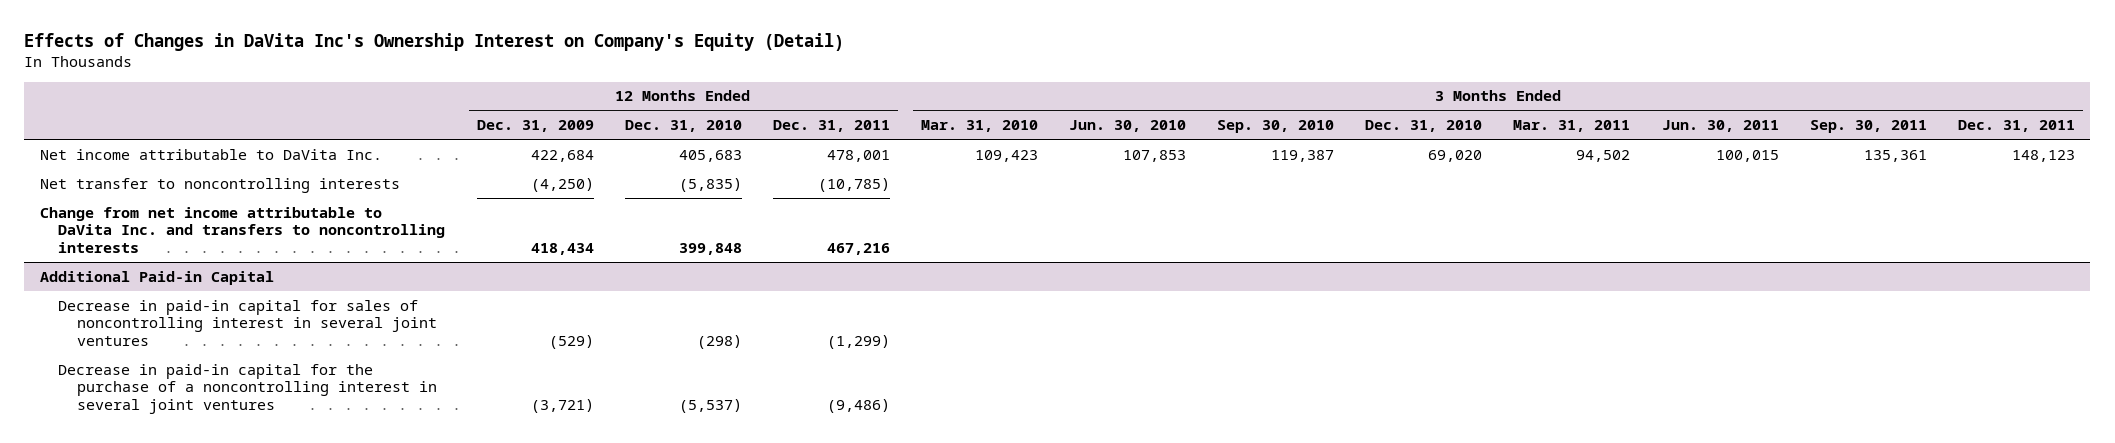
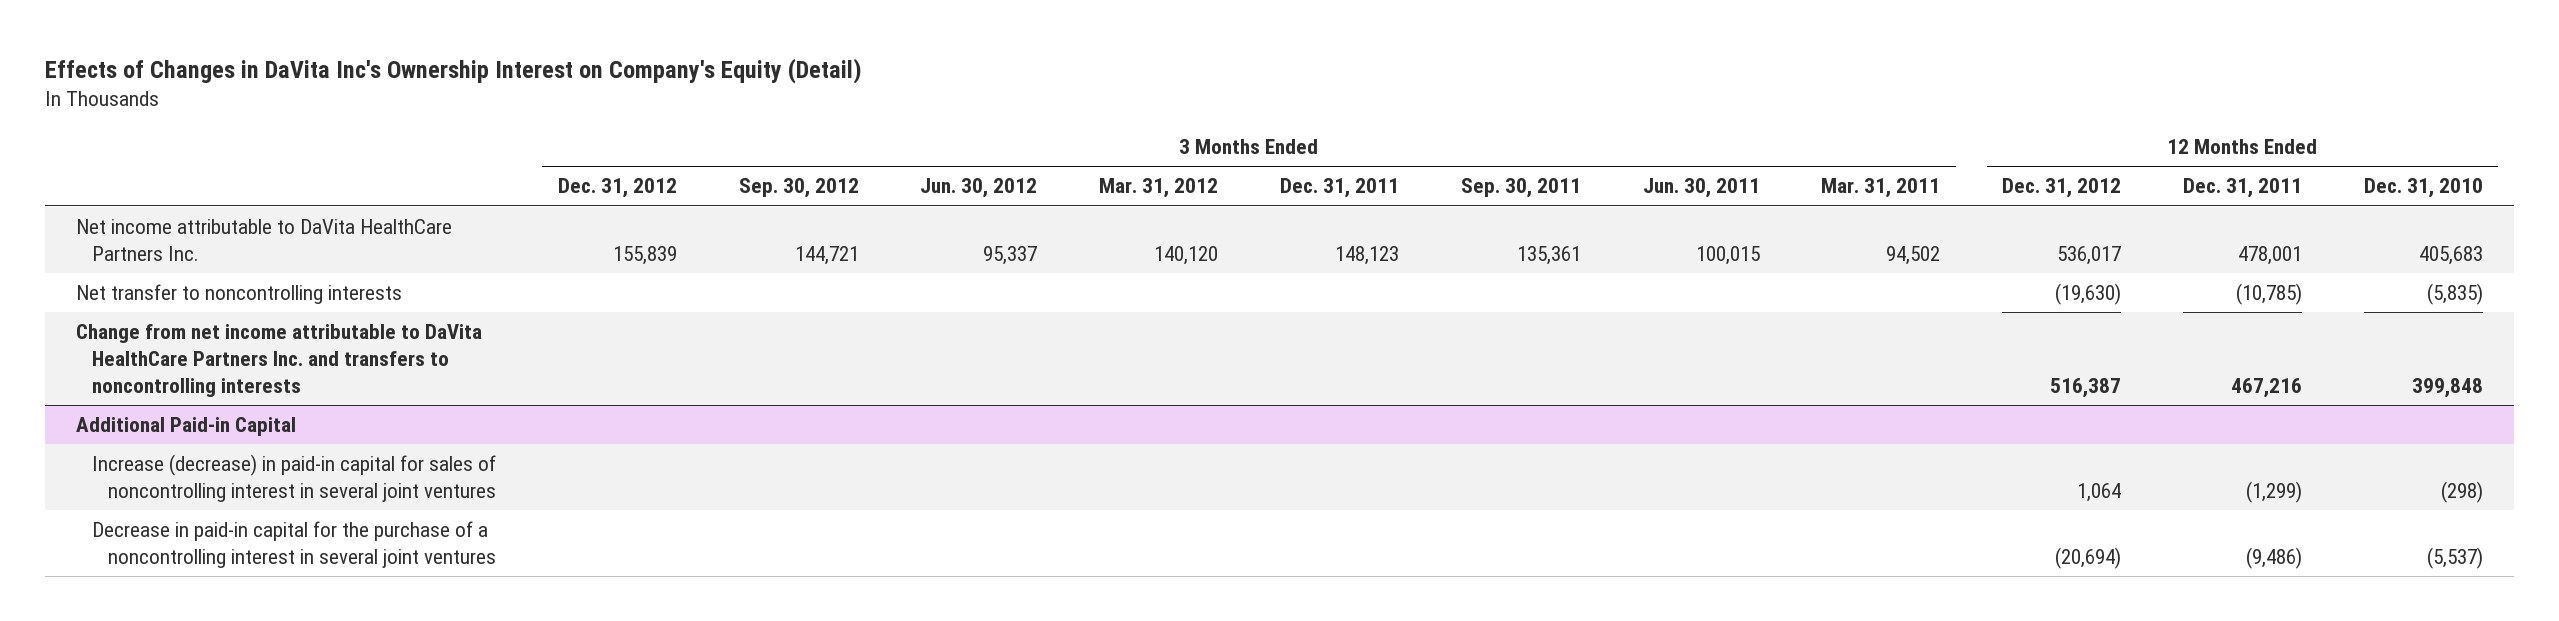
- | 12 Months Ended Dec. 31, 2009 | 12 Months Ended Dec. 31, 2010 | 12 Months Ended Dec. 31, 2011 | 3 Months Ended Mar. 31, 2010 | 3 Months Ended Jun. 30, 2010 | 3 Months Ended Sep. 30, 2010 | 3 Months Ended Dec. 31, 2010 | 3 Months Ended Mar. 31, 2011 | 3 Months Ended Jun. 30, 2011 | 3 Months Ended Sep. 30, 2011 | 3 Months Ended Dec. 31, 2011
+ | 3 Months Ended Dec. 31, 2012 | 3 Months Ended Sep. 30, 2012 | 3 Months Ended Jun. 30, 2012 | 3 Months Ended Mar. 31, 2012 | 3 Months Ended Dec. 31, 2011 | 3 Months Ended Sep. 30, 2011 | 3 Months Ended Jun. 30, 2011 | 3 Months Ended Mar. 31, 2011 | 12 Months Ended Dec. 31, 2012 | 12 Months Ended Dec. 31, 2011 | 12 Months Ended Dec. 31, 2010
- Net income attributable to DaVita Inc. | 422,684 | 405,683 | 478,001 | 109,423 | 107,853 | 119,387 | 69,020 | 94,502 | 100,015 | 135,361 | 148,123
+ Net income attributable to DaVita HealthCare Partners Inc. | 155,839 | 144,721 | 95,337 | 140,120 | 148,123 | 135,361 | 100,015 | 94,502 | 536,017 | 478,001 | 405,683
- Change from net income attributable to DaVita Inc. and transfers to noncontrolling interests | 418,434 | 399,848 | 467,216 | | | | | | | |
+ Change from net income attributable to DaVita HealthCare Partners Inc. and transfers to noncontrolling interests | | | | | | | | | 516,387 | 467,216 | 399,848
@ Additional Paid-in Capital
- Decrease in paid-in capital for sales of noncontrolling interest in several joint ventures | (529) | (298) | (1,299) | | | | | | | |
+ Increase (decrease) in paid-in capital for sales of noncontrolling interest in several joint ventures | | | | | | | | | 1,064 | (1,299) | (298)

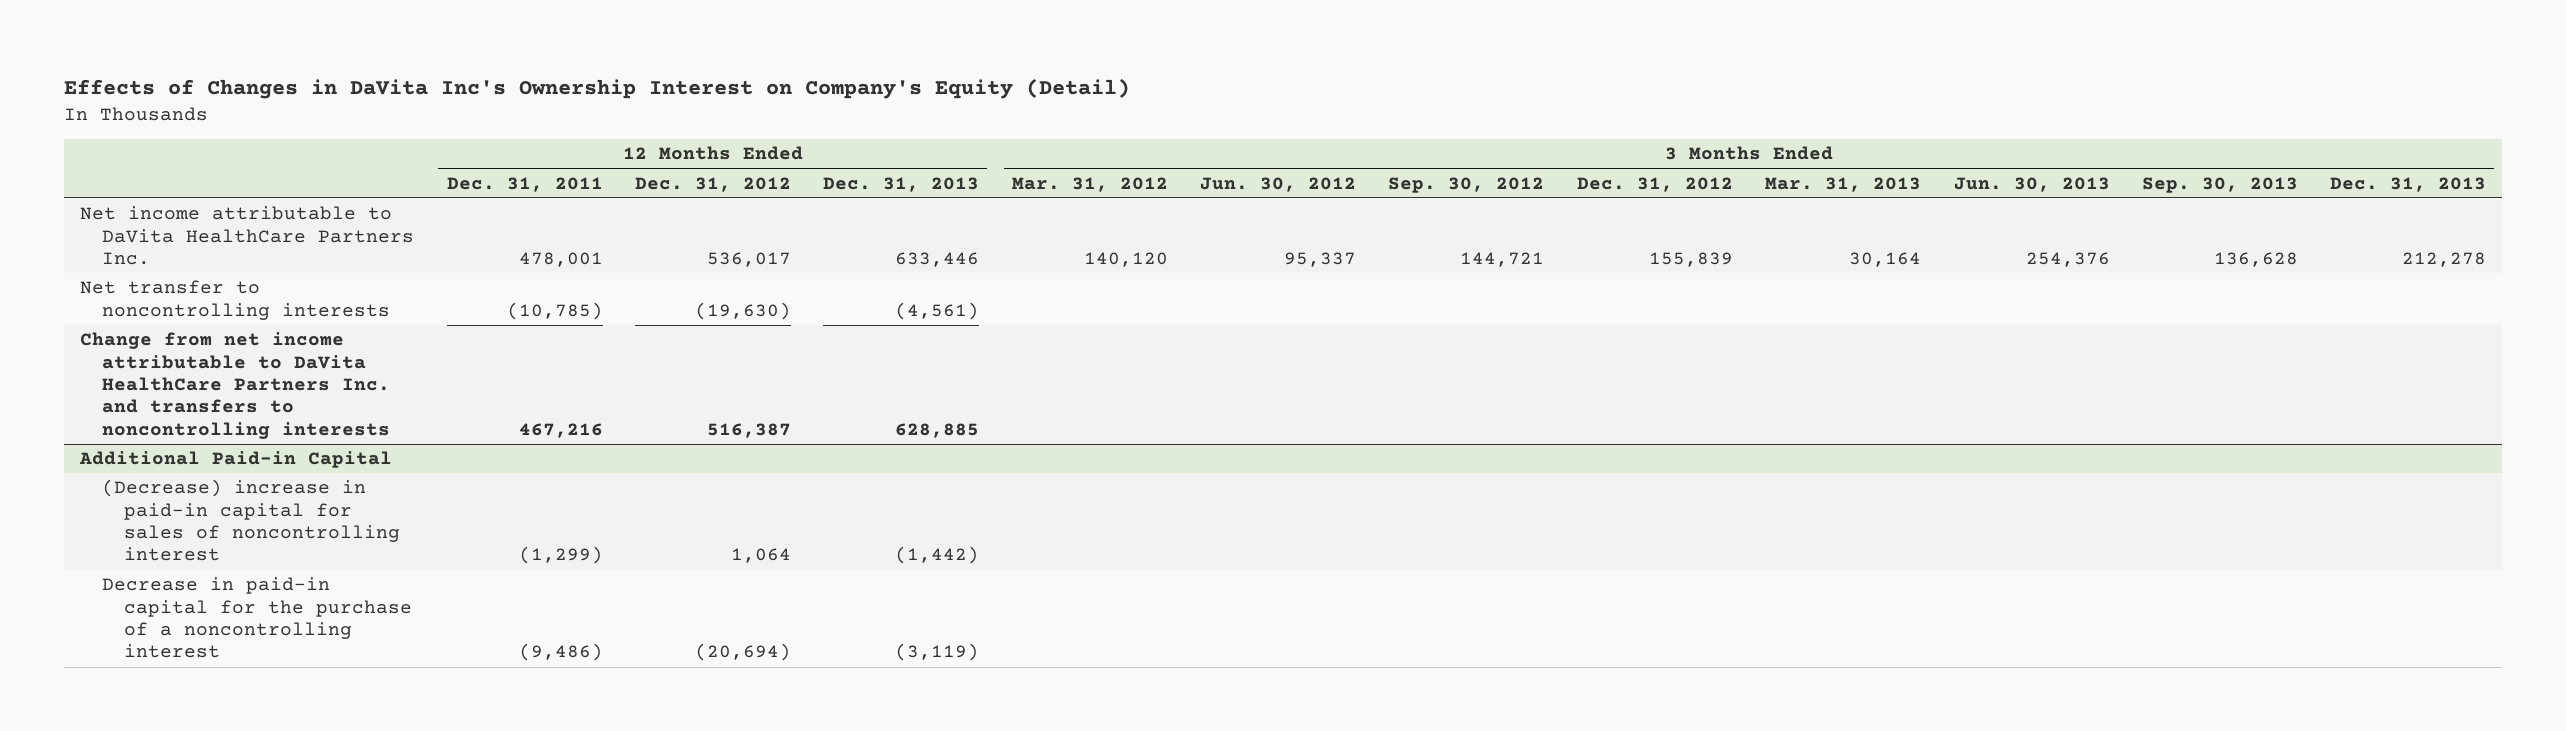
- | 3 Months Ended Dec. 31, 2012 | 3 Months Ended Sep. 30, 2012 | 3 Months Ended Jun. 30, 2012 | 3 Months Ended Mar. 31, 2012 | 3 Months Ended Dec. 31, 2011 | 3 Months Ended Sep. 30, 2011 | 3 Months Ended Jun. 30, 2011 | 3 Months Ended Mar. 31, 2011 | 12 Months Ended Dec. 31, 2012 | 12 Months Ended Dec. 31, 2011 | 12 Months Ended Dec. 31, 2010
+ | 12 Months Ended Dec. 31, 2011 | 12 Months Ended Dec. 31, 2012 | 12 Months Ended Dec. 31, 2013 | 3 Months Ended Mar. 31, 2012 | 3 Months Ended Jun. 30, 2012 | 3 Months Ended Sep. 30, 2012 | 3 Months Ended Dec. 31, 2012 | 3 Months Ended Mar. 31, 2013 | 3 Months Ended Jun. 30, 2013 | 3 Months Ended Sep. 30, 2013 | 3 Months Ended Dec. 31, 2013
@ Additional Paid-in Capital
- Increase (decrease) in paid-in capital for sales of noncontrolling interest in several joint ventures | | | | | | | | | 1,064 | (1,299) | (298)
- Decrease in paid-in capital for the purchase of a noncontrolling interest in several joint ventures | | | | | | | | | (20,694) | (9,486) | (5,537)
+ (Decrease) increase in paid-in capital for sales of noncontrolling interest | (1,299) | 1,064 | (1,442) | | | | | | | |
+ Decrease in paid-in capital for the purchase of a noncontrolling interest | (9,486) | (20,694) | (3,119) | | | | | | | |

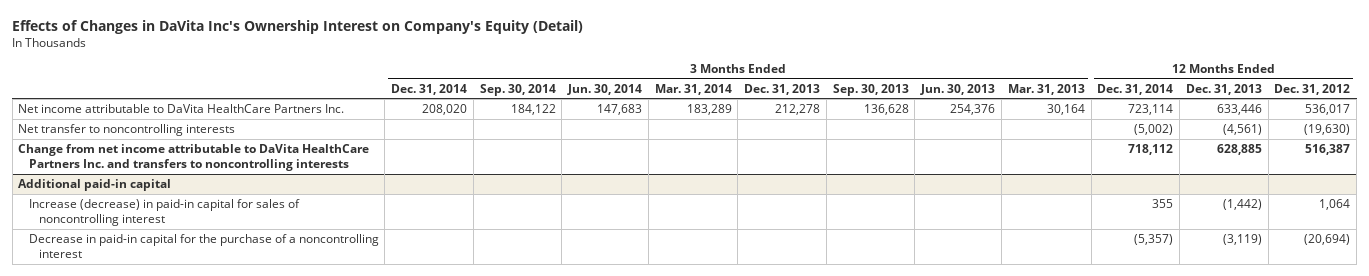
- | 12 Months Ended Dec. 31, 2011 | 12 Months Ended Dec. 31, 2012 | 12 Months Ended Dec. 31, 2013 | 3 Months Ended Mar. 31, 2012 | 3 Months Ended Jun. 30, 2012 | 3 Months Ended Sep. 30, 2012 | 3 Months Ended Dec. 31, 2012 | 3 Months Ended Mar. 31, 2013 | 3 Months Ended Jun. 30, 2013 | 3 Months Ended Sep. 30, 2013 | 3 Months Ended Dec. 31, 2013
+ | 3 Months Ended Dec. 31, 2014 | 3 Months Ended Sep. 30, 2014 | 3 Months Ended Jun. 30, 2014 | 3 Months Ended Mar. 31, 2014 | 3 Months Ended Dec. 31, 2013 | 3 Months Ended Sep. 30, 2013 | 3 Months Ended Jun. 30, 2013 | 3 Months Ended Mar. 31, 2013 | 12 Months Ended Dec. 31, 2014 | 12 Months Ended Dec. 31, 2013 | 12 Months Ended Dec. 31, 2012
- Additional Paid-in Capital
- (Decrease) increase in paid-in capital for sales of noncontrolling interest | (1,299) | 1,064 | (1,442) | | | | | | | |
+ Additional paid-in capital
+ Increase (decrease) in paid-in capital for sales of noncontrolling interest | | | | | | | | | 355 | (1,442) | 1,064

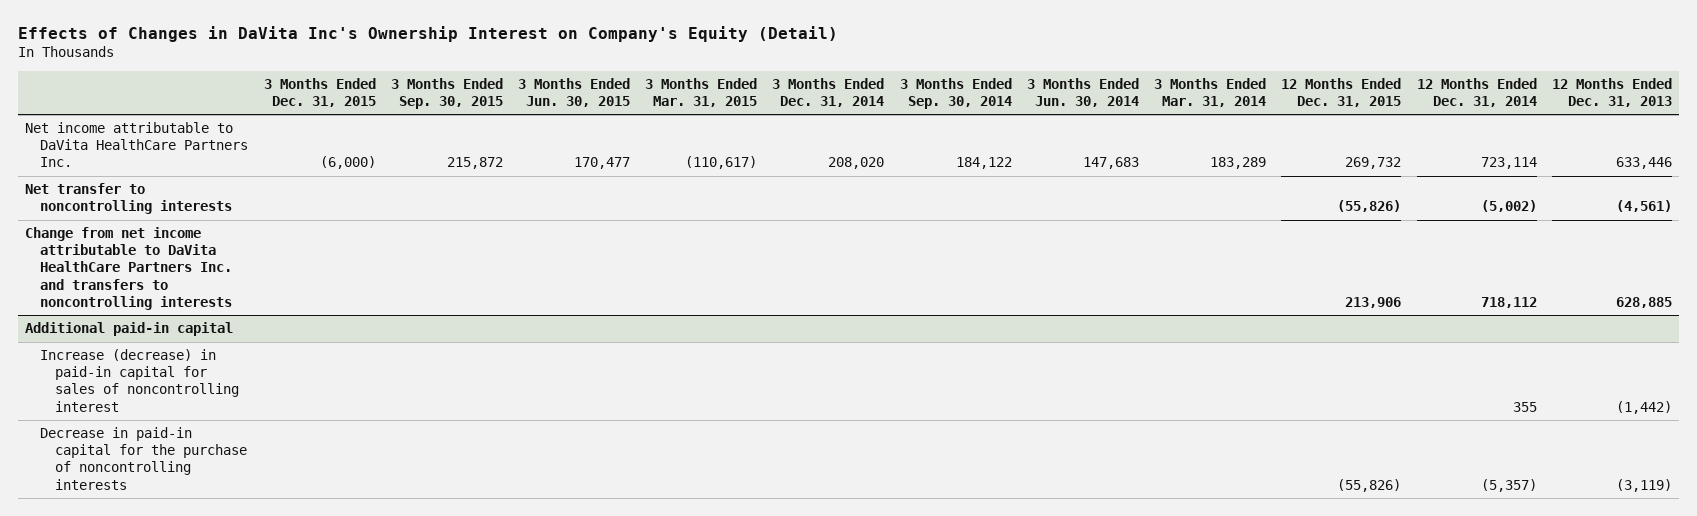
- | 3 Months Ended Dec. 31, 2014 | 3 Months Ended Sep. 30, 2014 | 3 Months Ended Jun. 30, 2014 | 3 Months Ended Mar. 31, 2014 | 3 Months Ended Dec. 31, 2013 | 3 Months Ended Sep. 30, 2013 | 3 Months Ended Jun. 30, 2013 | 3 Months Ended Mar. 31, 2013 | 12 Months Ended Dec. 31, 2014 | 12 Months Ended Dec. 31, 2013 | 12 Months Ended Dec. 31, 2012
+ | 3 Months Ended Dec. 31, 2015 | 3 Months Ended Sep. 30, 2015 | 3 Months Ended Jun. 30, 2015 | 3 Months Ended Mar. 31, 2015 | 3 Months Ended Dec. 31, 2014 | 3 Months Ended Sep. 30, 2014 | 3 Months Ended Jun. 30, 2014 | 3 Months Ended Mar. 31, 2014 | 12 Months Ended Dec. 31, 2015 | 12 Months Ended Dec. 31, 2014 | 12 Months Ended Dec. 31, 2013
@ Additional paid-in capital
- Decrease in paid-in capital for the purchase of a noncontrolling interest | | | | | | | | | (5,357) | (3,119) | (20,694)
+ Decrease in paid-in capital for the purchase of noncontrolling interests | | | | | | | | | (55,826) | (5,357) | (3,119)

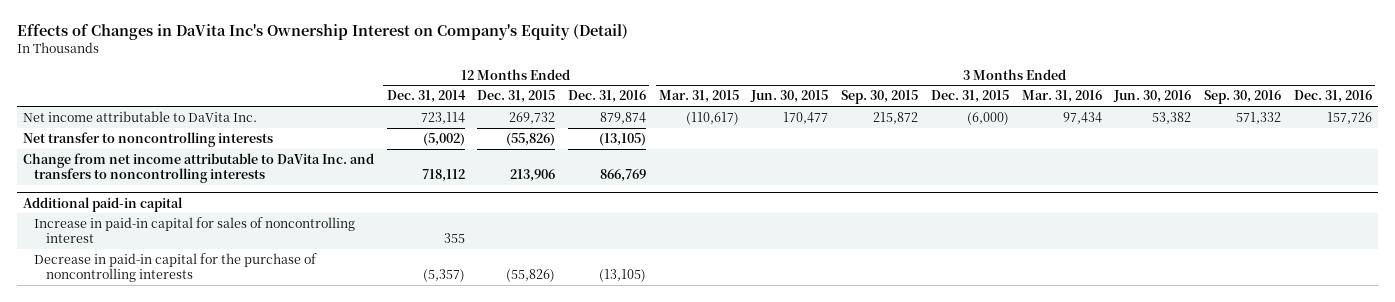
- | 3 Months Ended Dec. 31, 2015 | 3 Months Ended Sep. 30, 2015 | 3 Months Ended Jun. 30, 2015 | 3 Months Ended Mar. 31, 2015 | 3 Months Ended Dec. 31, 2014 | 3 Months Ended Sep. 30, 2014 | 3 Months Ended Jun. 30, 2014 | 3 Months Ended Mar. 31, 2014 | 12 Months Ended Dec. 31, 2015 | 12 Months Ended Dec. 31, 2014 | 12 Months Ended Dec. 31, 2013
+ | 12 Months Ended Dec. 31, 2014 | 12 Months Ended Dec. 31, 2015 | 12 Months Ended Dec. 31, 2016 | 3 Months Ended Mar. 31, 2015 | 3 Months Ended Jun. 30, 2015 | 3 Months Ended Sep. 30, 2015 | 3 Months Ended Dec. 31, 2015 | 3 Months Ended Mar. 31, 2016 | 3 Months Ended Jun. 30, 2016 | 3 Months Ended Sep. 30, 2016 | 3 Months Ended Dec. 31, 2016
- Net income attributable to DaVita HealthCare Partners Inc. | (6,000) | 215,872 | 170,477 | (110,617) | 208,020 | 184,122 | 147,683 | 183,289 | 269,732 | 723,114 | 633,446
+ Net income attributable to DaVita Inc. | 723,114 | 269,732 | 879,874 | (110,617) | 170,477 | 215,872 | (6,000) | 97,434 | 53,382 | 571,332 | 157,726
- Change from net income attributable to DaVita HealthCare Partners Inc. and transfers to noncontrolling interests | | | | | | | | | 213,906 | 718,112 | 628,885
+ Change from net income attributable to DaVita Inc. and transfers to noncontrolling interests | 718,112 | 213,906 | 866,769 | | | | | | | |
@ Additional paid-in capital
- Increase (decrease) in paid-in capital for sales of noncontrolling interest | | | | | | | | | | 355 | (1,442)
+ Increase in paid-in capital for sales of noncontrolling interest | 355 | | | | | | | | | |

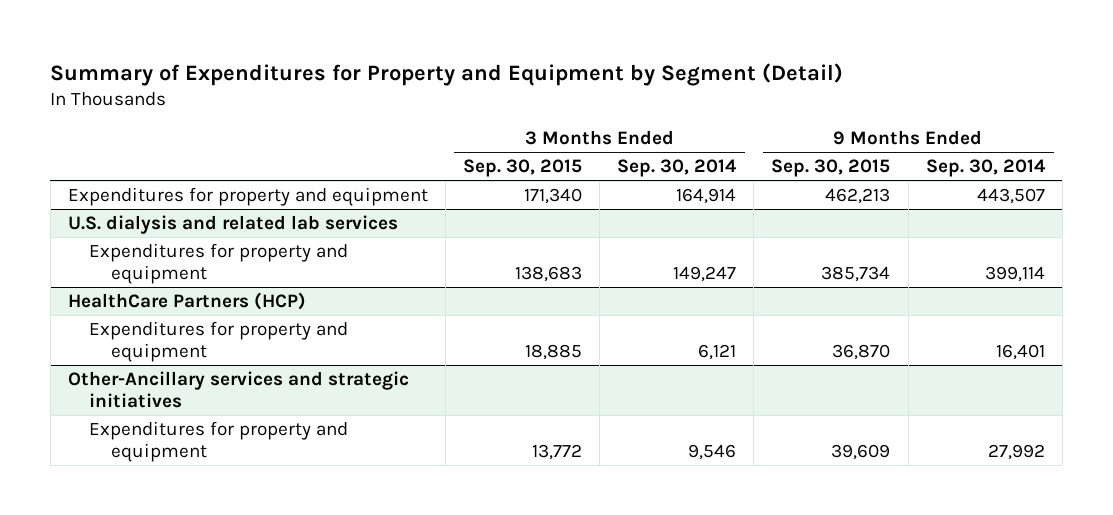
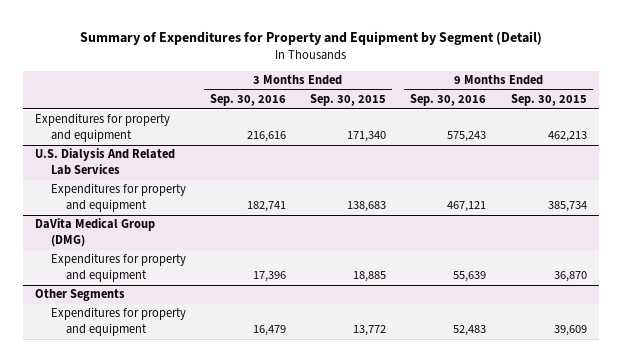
- | 3 Months Ended Sep. 30, 2015 | 3 Months Ended Sep. 30, 2014 | 9 Months Ended Sep. 30, 2015 | 9 Months Ended Sep. 30, 2014
+ | 3 Months Ended Sep. 30, 2016 | 3 Months Ended Sep. 30, 2015 | 9 Months Ended Sep. 30, 2016 | 9 Months Ended Sep. 30, 2015
- U.S. dialysis and related lab services
+ U.S. Dialysis And Related Lab Services
- HealthCare Partners (HCP)
+ DaVita Medical Group (DMG)
- Other-Ancillary services and strategic initiatives
+ Other Segments

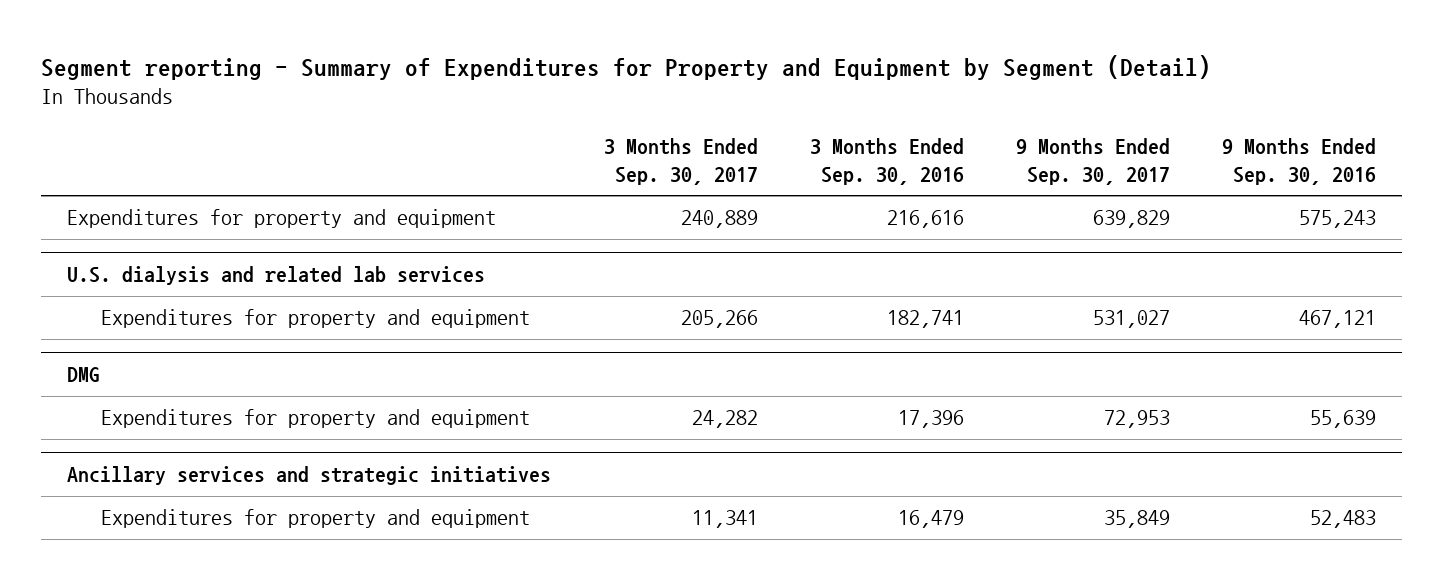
- Summary of Expenditures for Property and Equipment by Segment (Detail)
+ Segment reporting - Summary of Expenditures for Property and Equipment by Segment (Detail)
- | 3 Months Ended Sep. 30, 2016 | 3 Months Ended Sep. 30, 2015 | 9 Months Ended Sep. 30, 2016 | 9 Months Ended Sep. 30, 2015
+ | 3 Months Ended Sep. 30, 2017 | 3 Months Ended Sep. 30, 2016 | 9 Months Ended Sep. 30, 2017 | 9 Months Ended Sep. 30, 2016
- U.S. Dialysis And Related Lab Services
+ U.S. dialysis and related lab services
- DaVita Medical Group (DMG)
+ DMG
- Other Segments
+ Ancillary services and strategic initiatives

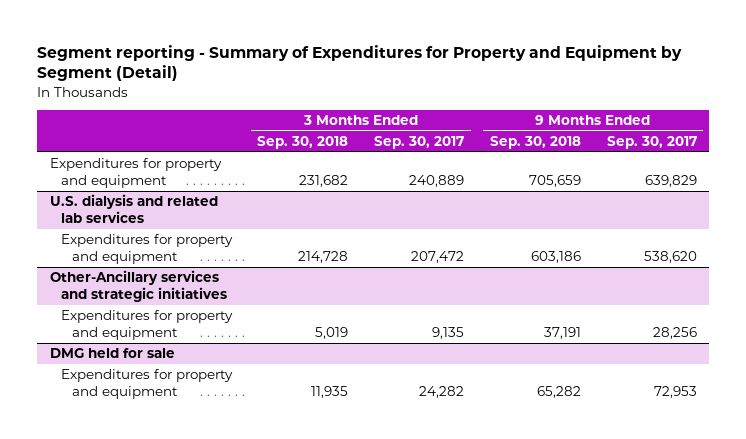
- | 3 Months Ended Sep. 30, 2017 | 3 Months Ended Sep. 30, 2016 | 9 Months Ended Sep. 30, 2017 | 9 Months Ended Sep. 30, 2016
+ | 3 Months Ended Sep. 30, 2018 | 3 Months Ended Sep. 30, 2017 | 9 Months Ended Sep. 30, 2018 | 9 Months Ended Sep. 30, 2017
@ U.S. dialysis and related lab services
- Expenditures for property and equipment | 205,266 | 182,741 | 531,027 | 467,121
- DMG
@ U.S. dialysis and related lab services
+ Expenditures for property and equipment | 214,728 | 207,472 | 603,186 | 538,620
+ Other-Ancillary services and strategic initiatives
+ Expenditures for property and equipment | 5,019 | 9,135 | 37,191 | 28,256
+ DMG held for sale
- Ancillary services and strategic initiatives
- Expenditures for property and equipment | 11,341 | 16,479 | 35,849 | 52,483

